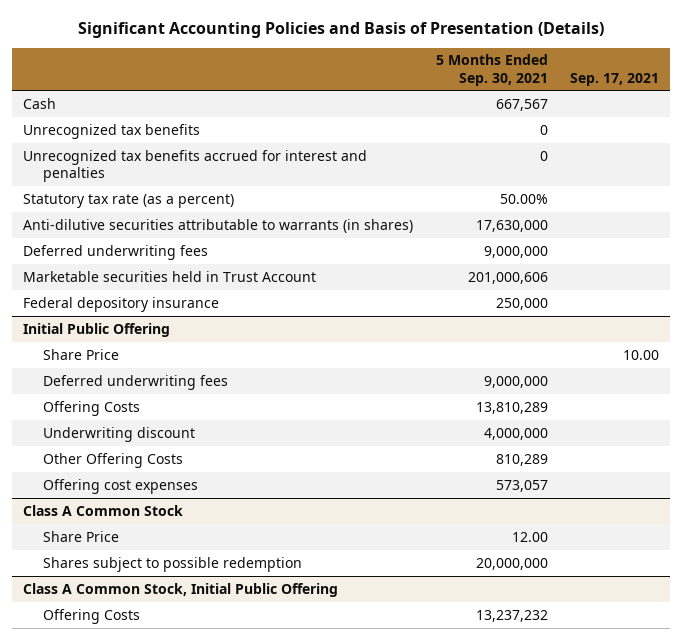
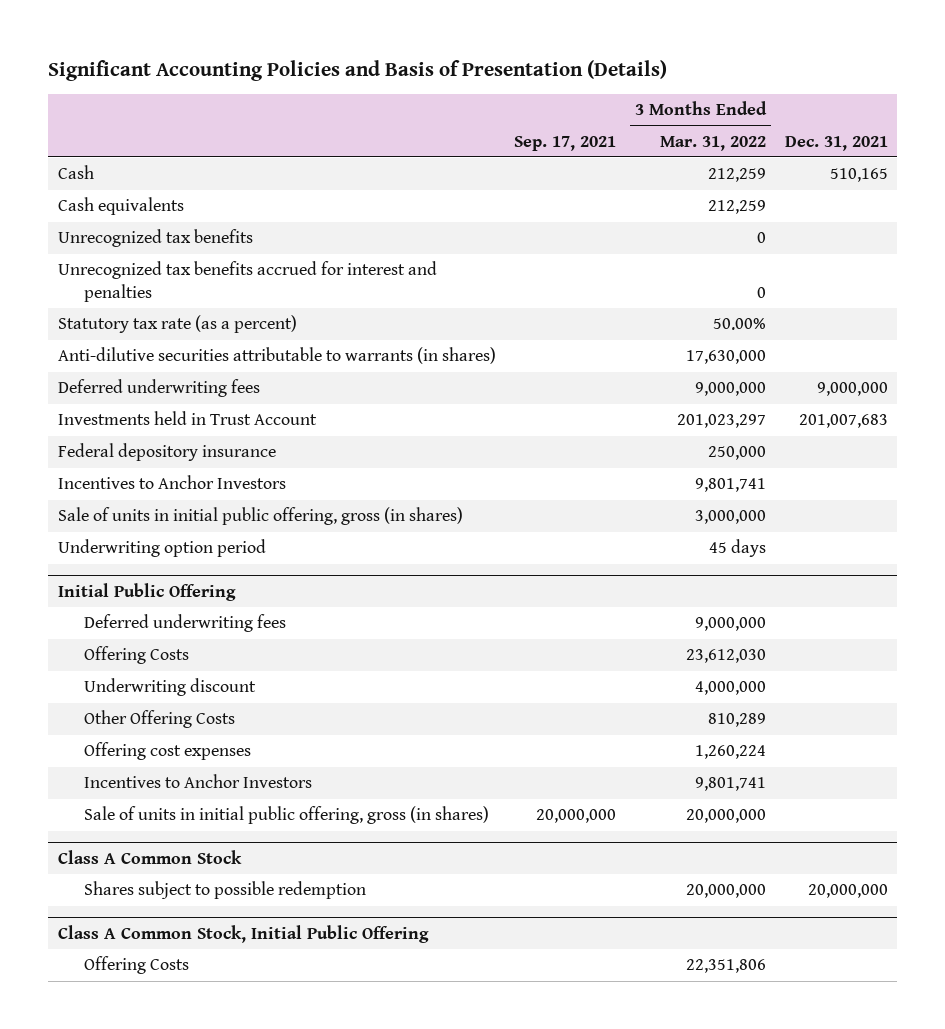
- | 5 Months Ended Sep. 30, 2021 | Sep. 17, 2021
+ | Sep. 17, 2021 | 3 Months Ended Mar. 31, 2022 | Dec. 31, 2021
+ Cash equivalents | | 212,259 |
- Marketable securities held in Trust Account | 201,000,606 |
+ Investments held in Trust Account | | 201,023,297 | 201,007,683
+ Incentives to Anchor Investors | | 9,801,741 |
+ Sale of units in initial public offering, gross (in shares) | | 3,000,000 |
+ Underwriting option period | | 45 days |
@ Initial Public Offering
- Share Price | | 10.00
+ Incentives to Anchor Investors | | 9,801,741 |
+ Sale of units in initial public offering, gross (in shares) | 20,000,000 | 20,000,000 |
@ Class A Common Stock
- Share Price | 12.00 |

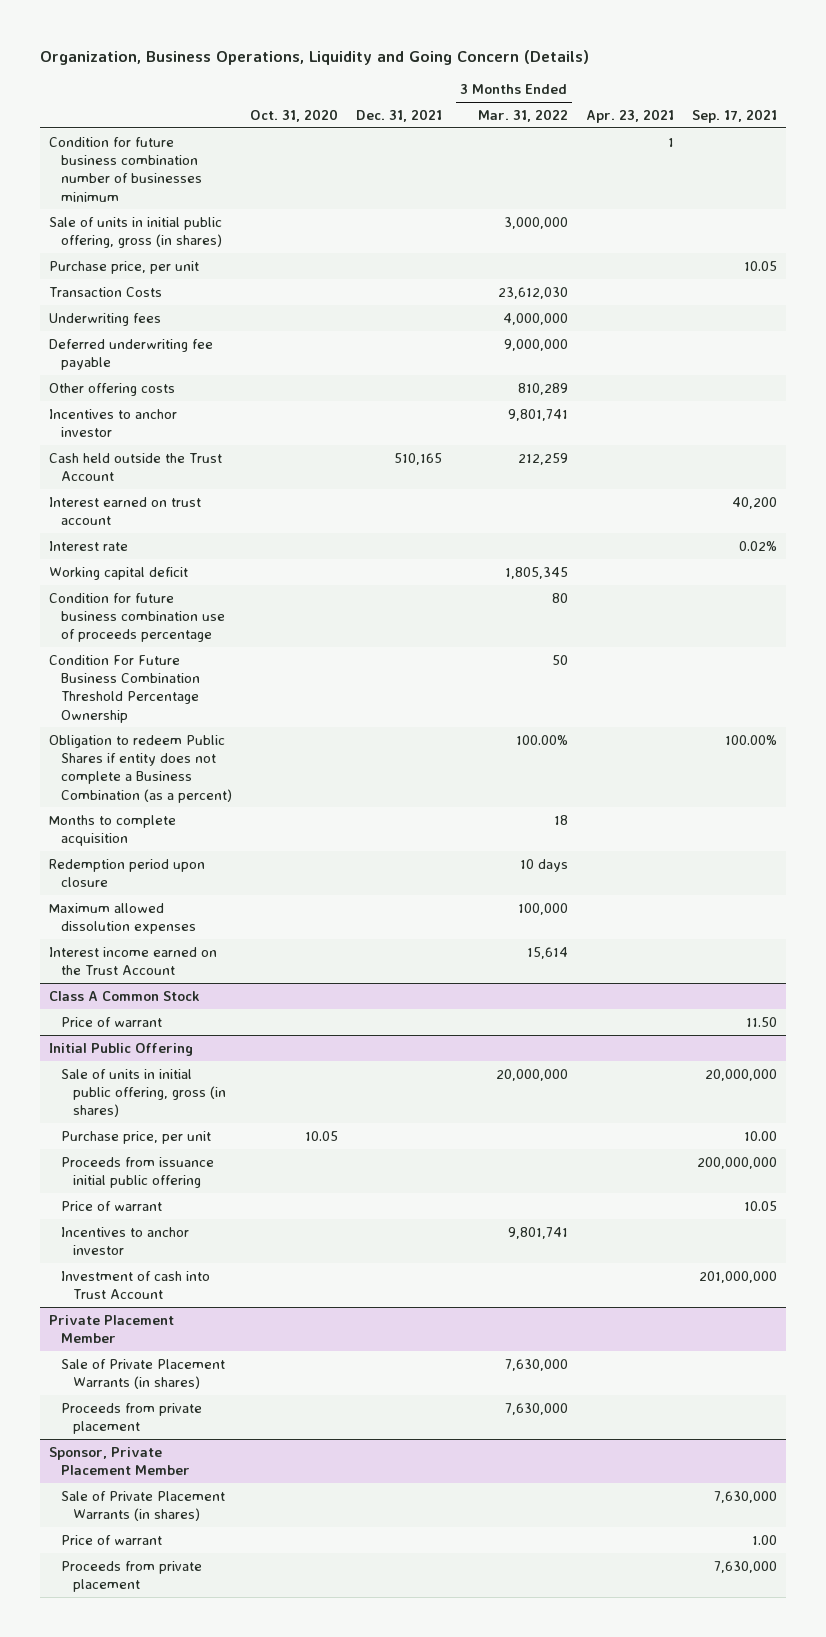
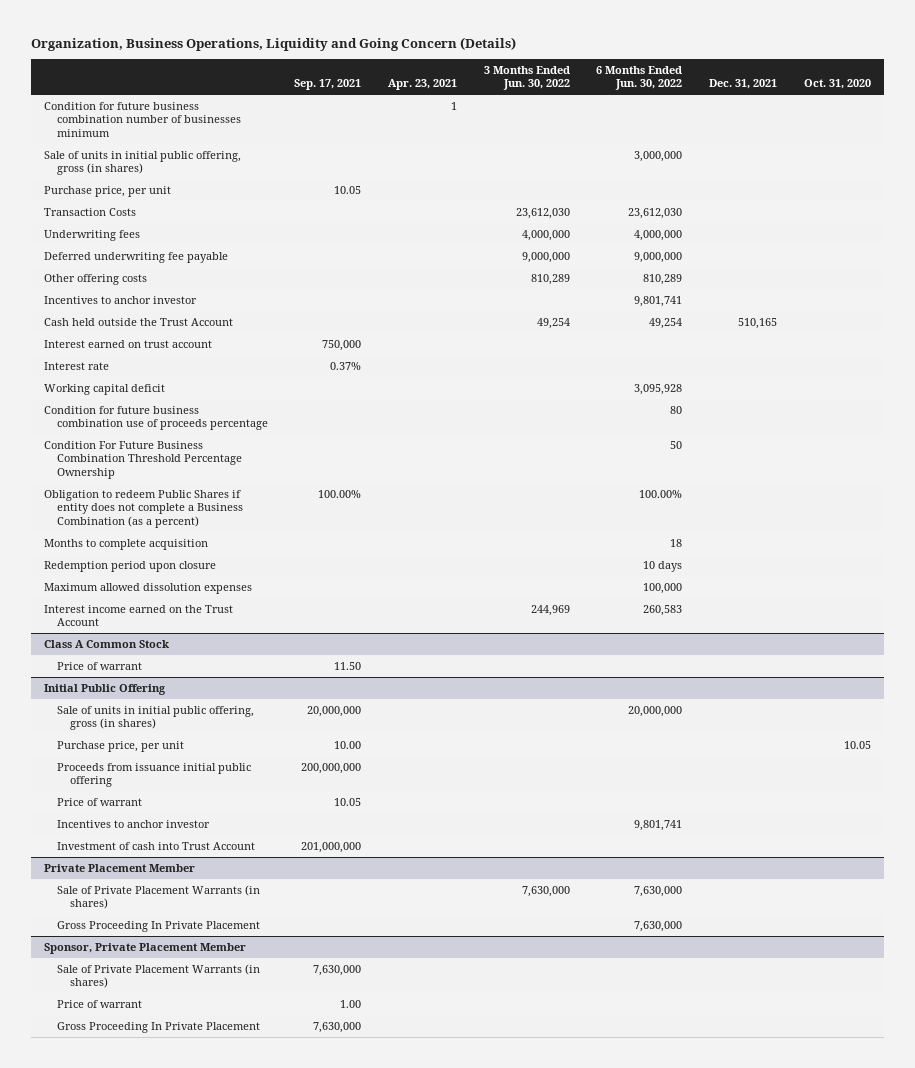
- | Oct. 31, 2020 | Dec. 31, 2021 | 3 Months Ended Mar. 31, 2022 | Apr. 23, 2021 | Sep. 17, 2021
+ | Sep. 17, 2021 | Apr. 23, 2021 | 3 Months Ended Jun. 30, 2022 | 6 Months Ended Jun. 30, 2022 | Dec. 31, 2021 | Oct. 31, 2020
- Interest earned on trust account | | | | | 40,200
- Interest rate | | | | | 0.02%
+ Interest earned on trust account | 750,000 | | | | |
+ Interest rate | 0.37% | | | | |
@ Private Placement Member
- Proceeds from private placement | | | 7,630,000 | |
+ Gross Proceeding In Private Placement | | | | 7,630,000 | |
@ Sponsor, Private Placement Member
- Proceeds from private placement | | | | | 7,630,000
+ Gross Proceeding In Private Placement | 7,630,000 | | | | |

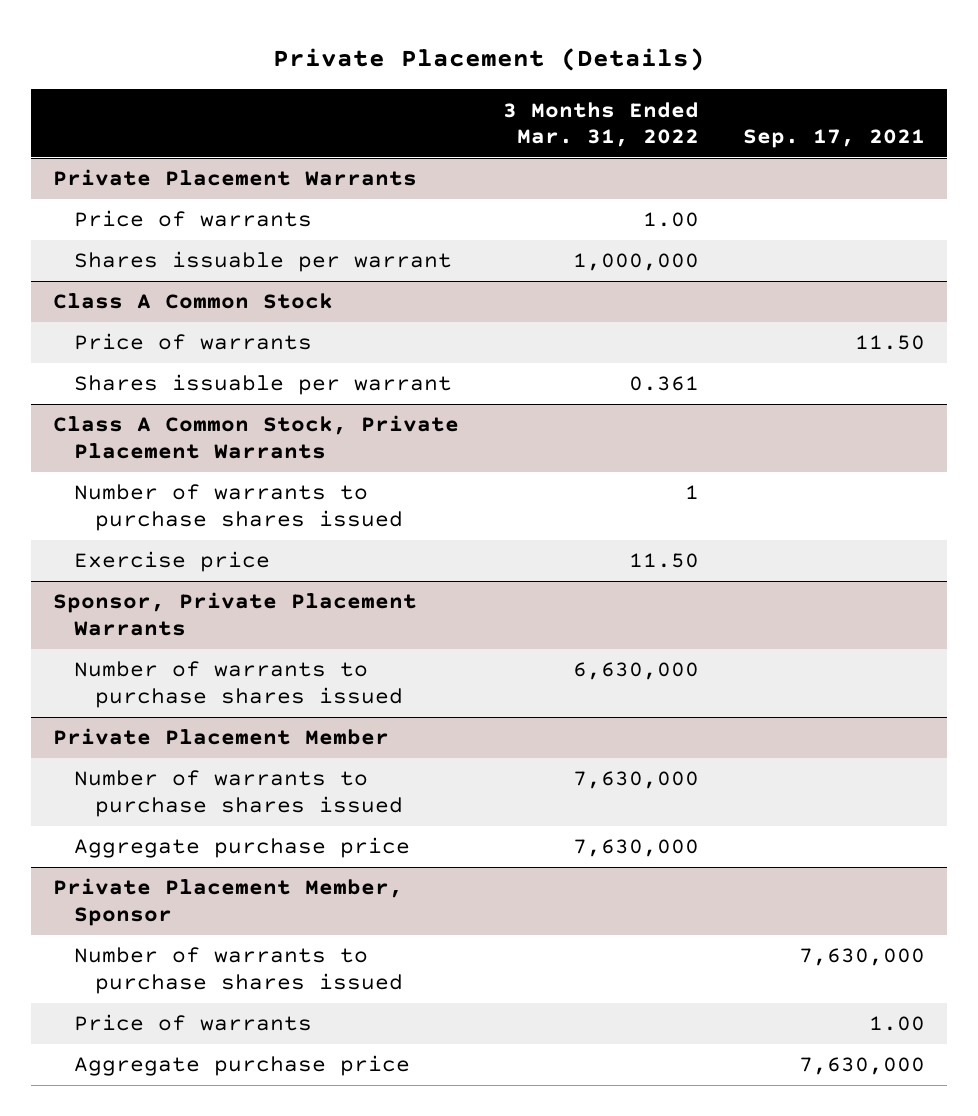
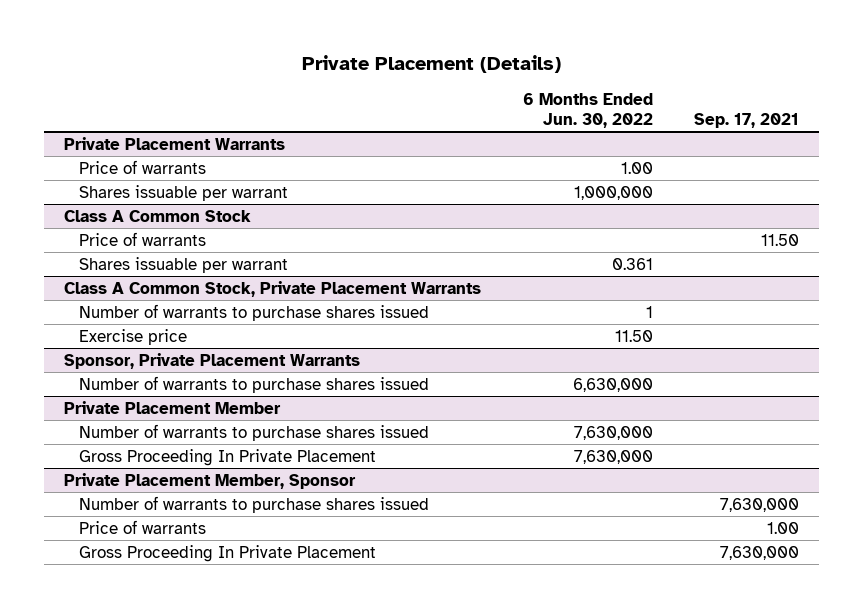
- | 3 Months Ended Mar. 31, 2022 | Sep. 17, 2021
+ | 6 Months Ended Jun. 30, 2022 | Sep. 17, 2021
@ Private Placement Member
- Aggregate purchase price | 7,630,000 |
+ Gross Proceeding In Private Placement | 7,630,000 |
@ Private Placement Member, Sponsor
- Aggregate purchase price | | 7,630,000
+ Gross Proceeding In Private Placement | | 7,630,000

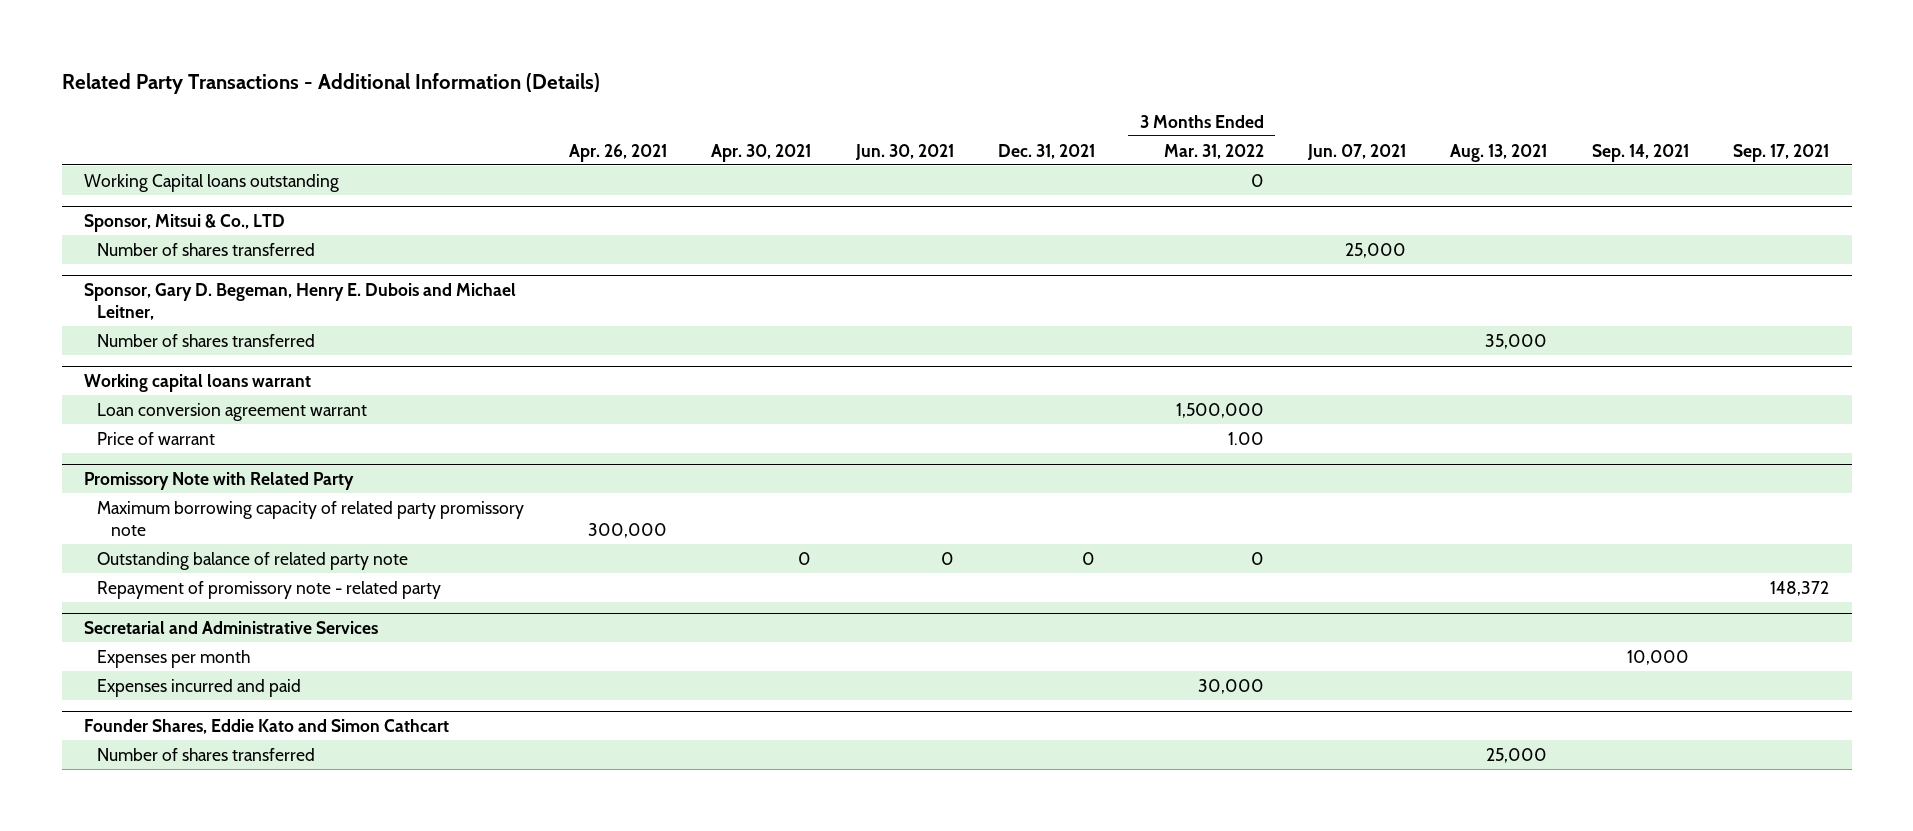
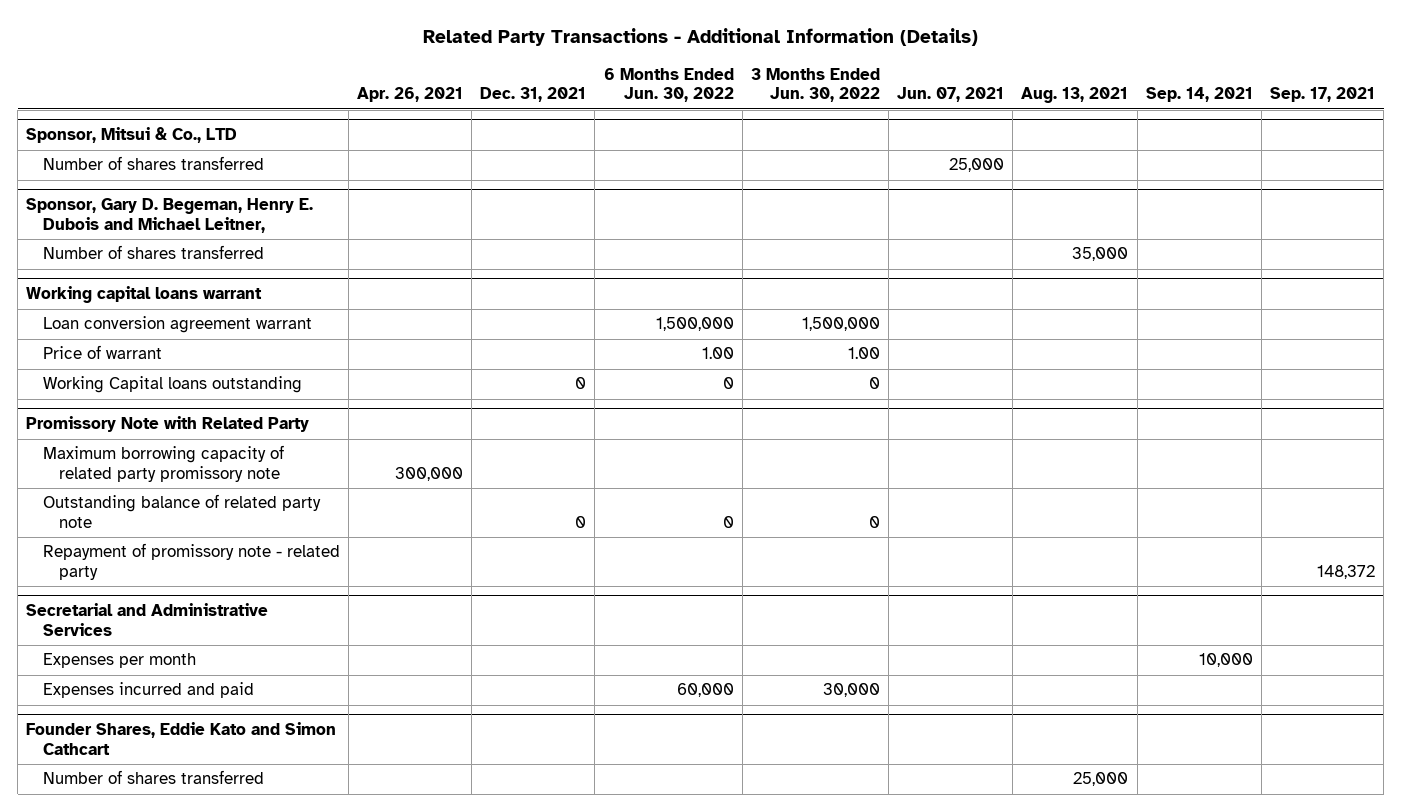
- | Apr. 26, 2021 | Apr. 30, 2021 | Jun. 30, 2021 | Dec. 31, 2021 | 3 Months Ended Mar. 31, 2022 | Jun. 07, 2021 | Aug. 13, 2021 | Sep. 14, 2021 | Sep. 17, 2021
+ | Apr. 26, 2021 | Dec. 31, 2021 | 6 Months Ended Jun. 30, 2022 | 3 Months Ended Jun. 30, 2022 | Jun. 07, 2021 | Aug. 13, 2021 | Sep. 14, 2021 | Sep. 17, 2021
- Working Capital loans outstanding | | | | | 0 | | | |
@ Working capital loans warrant
+ Working Capital loans outstanding | | 0 | 0 | 0 | | | |

